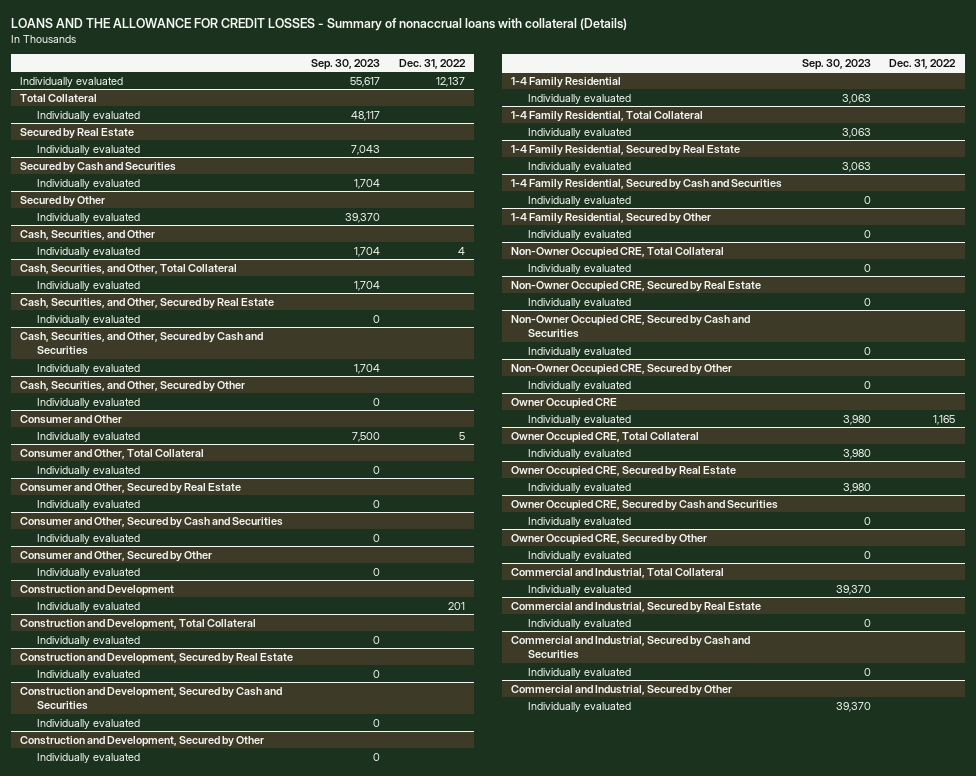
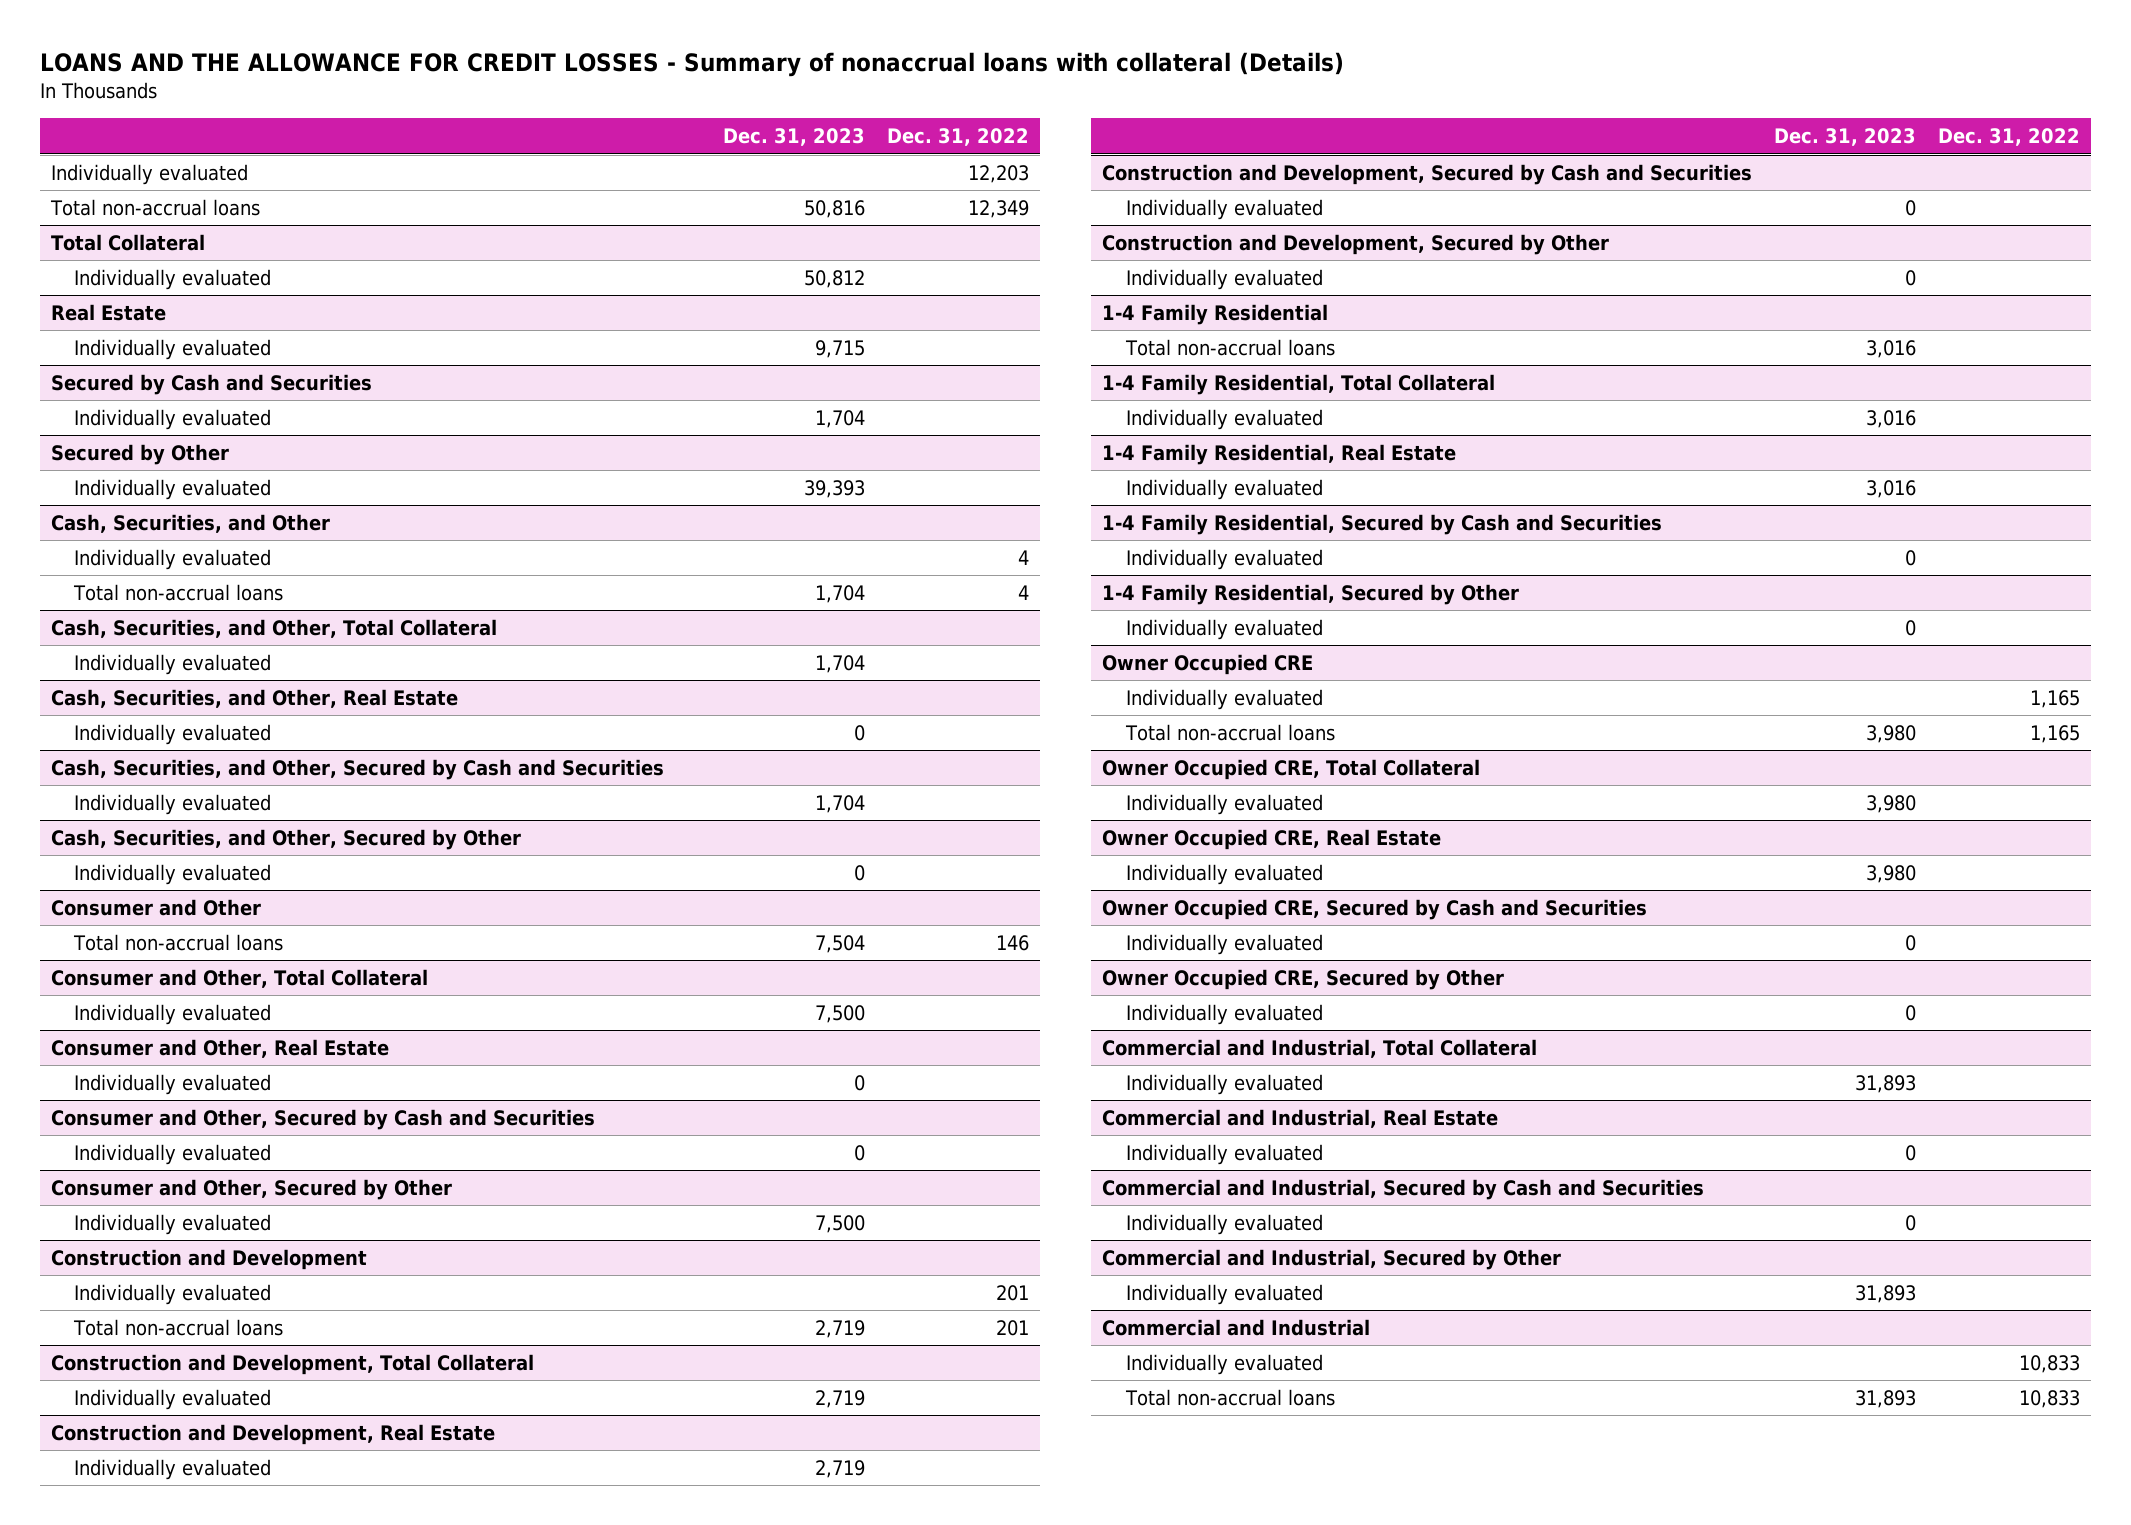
- | Sep. 30, 2023 | Dec. 31, 2022
+ | Dec. 31, 2023 | Dec. 31, 2022
- Individually evaluated | 55,617 | 12,137
+ Individually evaluated | | 12,203
+ Total non-accrual loans | 50,816 | 12,349
- Secured by Real Estate
+ Real Estate
@ Cash, Securities, and Other
+ Total non-accrual loans | 1,704 | 4
- Cash, Securities, and Other, Secured by Real Estate
+ Cash, Securities, and Other, Real Estate
@ Consumer and Other
- Individually evaluated | 7,500 | 5
+ Total non-accrual loans | 7,504 | 146
- Consumer and Other, Secured by Real Estate
+ Consumer and Other, Real Estate
@ Construction and Development
+ Total non-accrual loans | 2,719 | 201
- Construction and Development, Secured by Real Estate
+ Construction and Development, Real Estate
@ 1-4 Family Residential
- Individually evaluated | 3,063 |
+ Total non-accrual loans | 3,016 |
- 1-4 Family Residential, Secured by Real Estate
+ 1-4 Family Residential, Real Estate
- Non-Owner Occupied CRE, Total Collateral
- Individually evaluated | 0 |
- Non-Owner Occupied CRE, Secured by Real Estate
- Individually evaluated | 0 |
- Non-Owner Occupied CRE, Secured by Cash and Securities
- Individually evaluated | 0 |
- Non-Owner Occupied CRE, Secured by Other
- Individually evaluated | 0 |
@ Owner Occupied CRE
+ Total non-accrual loans | 3,980 | 1,165
- Owner Occupied CRE, Secured by Real Estate
+ Owner Occupied CRE, Real Estate
- Commercial and Industrial, Secured by Real Estate
+ Commercial and Industrial, Real Estate
+ Commercial and Industrial
+ Individually evaluated | | 10,833
+ Total non-accrual loans | 31,893 | 10,833

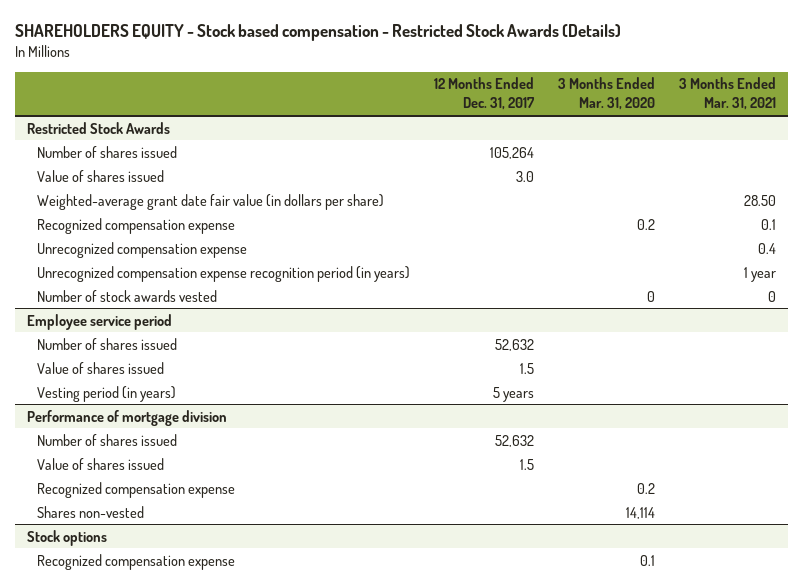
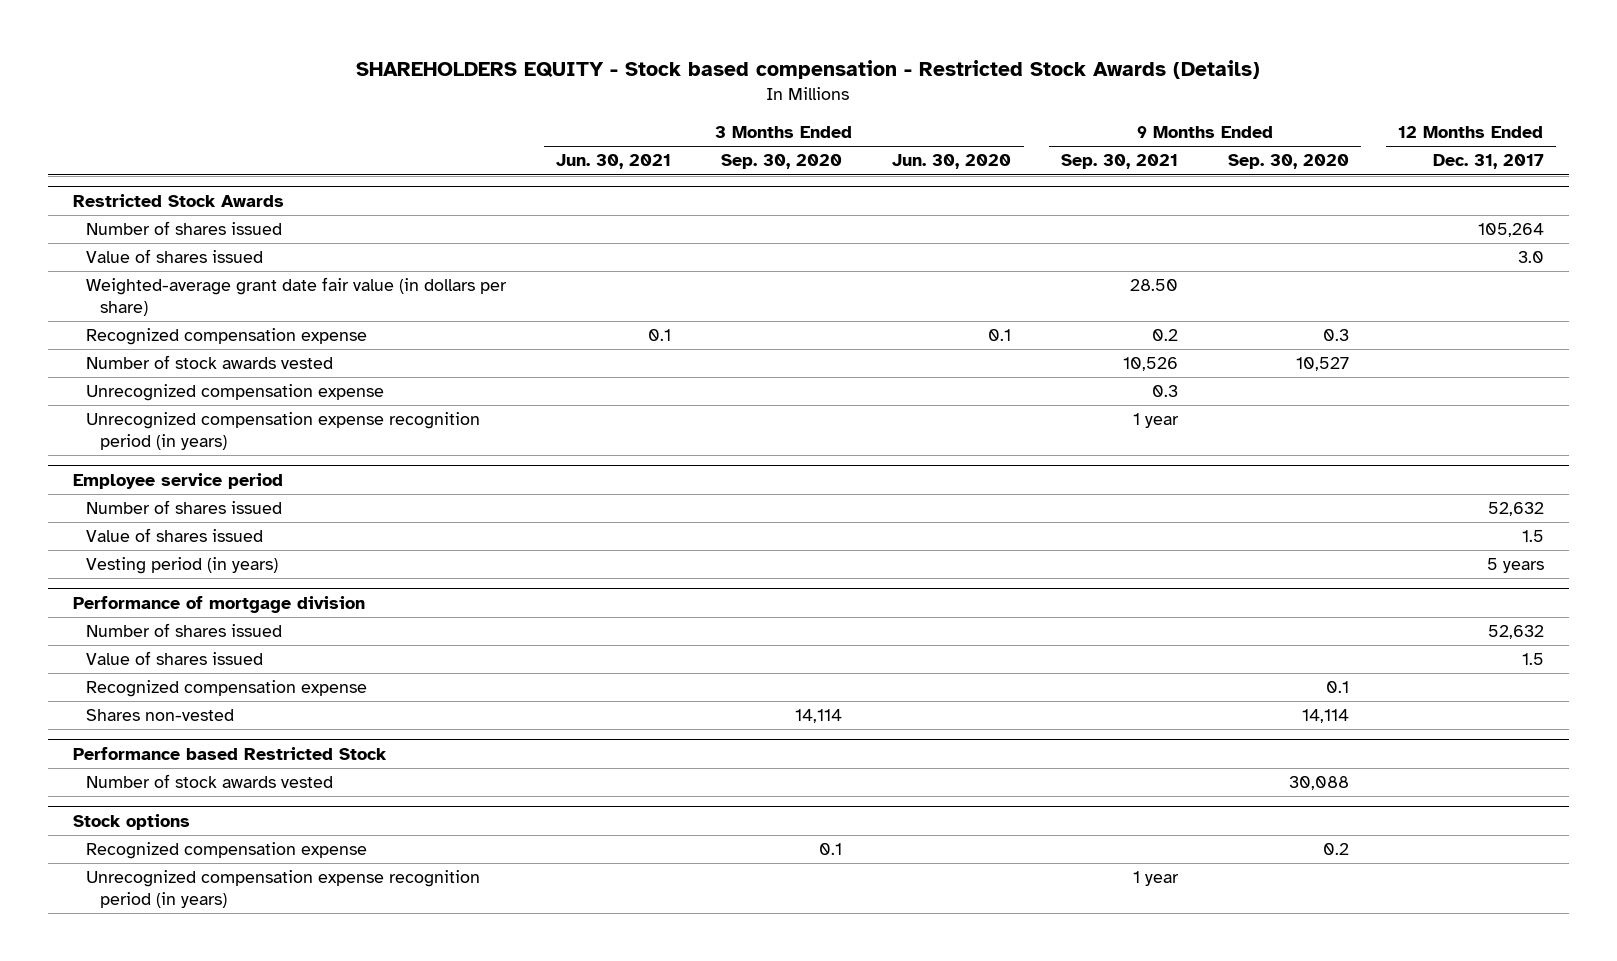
- | 12 Months Ended Dec. 31, 2017 | 3 Months Ended Mar. 31, 2020 | 3 Months Ended Mar. 31, 2021
+ | 3 Months Ended Jun. 30, 2021 | 3 Months Ended Sep. 30, 2020 | 3 Months Ended Jun. 30, 2020 | 9 Months Ended Sep. 30, 2021 | 9 Months Ended Sep. 30, 2020 | 12 Months Ended Dec. 31, 2017
@ Restricted Stock Awards
moved up: Number of stock awards vested | | | | 10,526 | 10,527 |
+ Performance based Restricted Stock
+ Number of stock awards vested | | | | | 30,088 |
@ Stock options
+ Unrecognized compensation expense recognition period (in years) | | | | 1 year | |

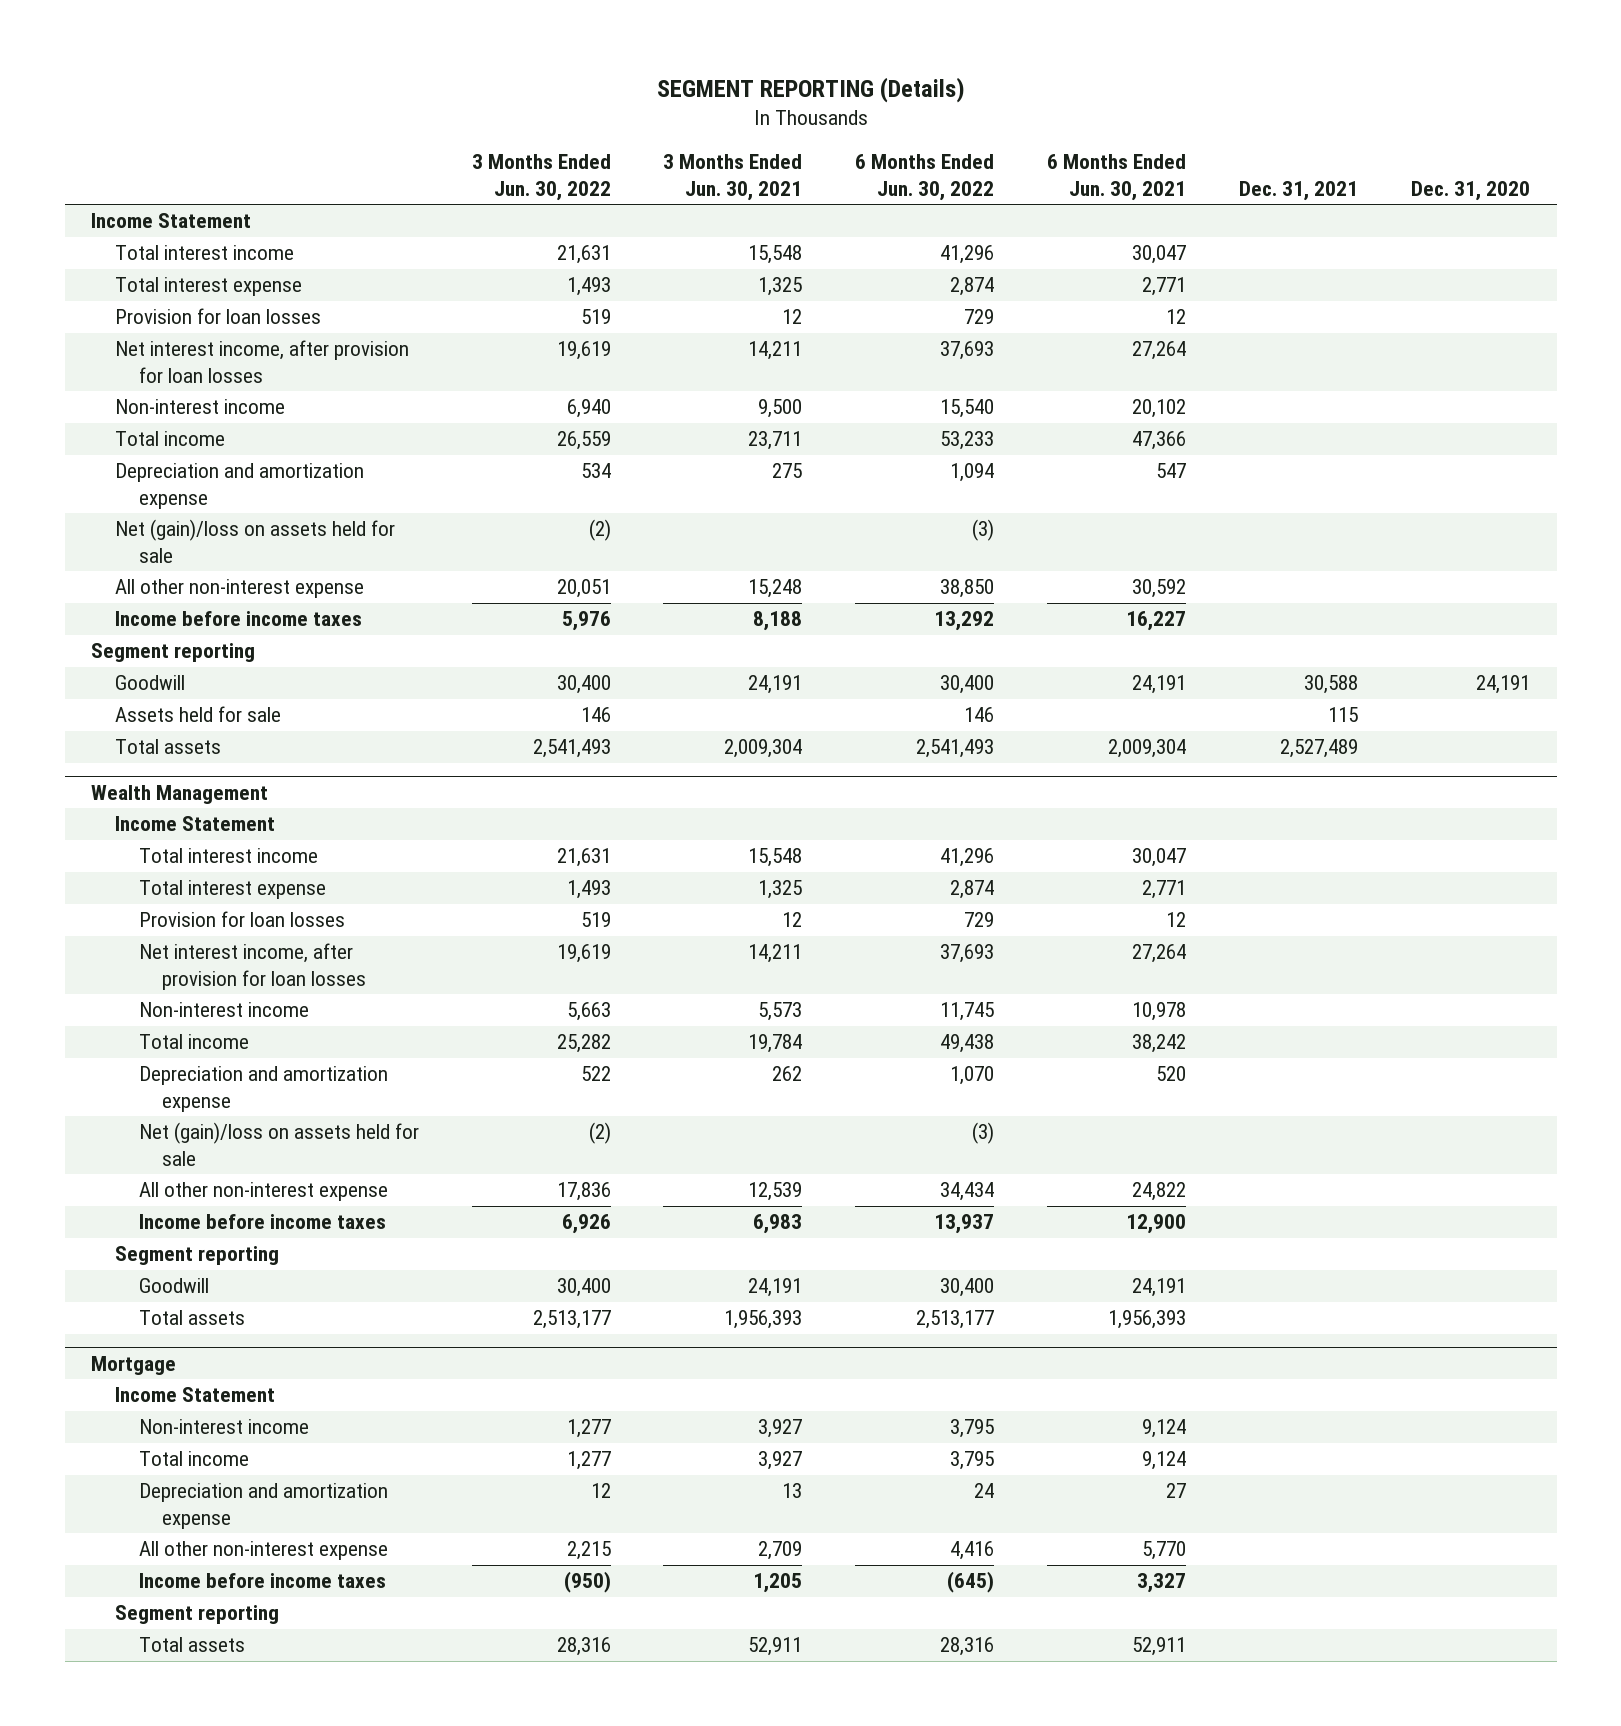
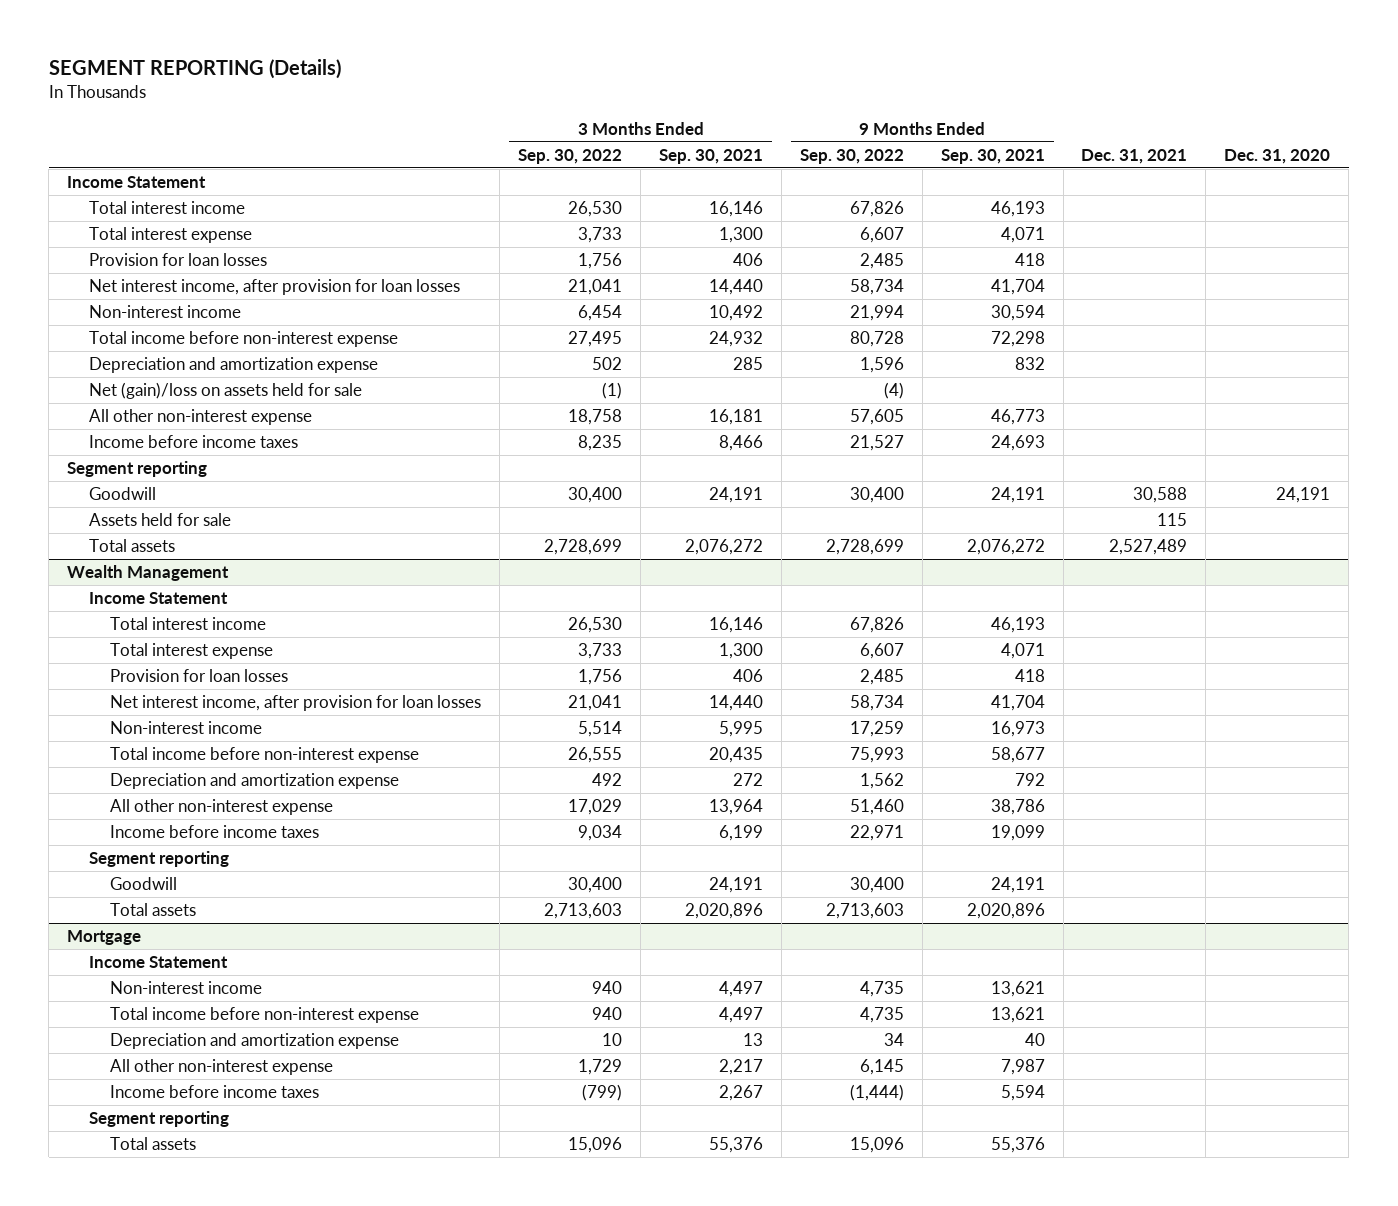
- | 3 Months Ended Jun. 30, 2022 | 3 Months Ended Jun. 30, 2021 | 6 Months Ended Jun. 30, 2022 | 6 Months Ended Jun. 30, 2021 | Dec. 31, 2021 | Dec. 31, 2020
+ | 3 Months Ended Sep. 30, 2022 | 3 Months Ended Sep. 30, 2021 | 9 Months Ended Sep. 30, 2022 | 9 Months Ended Sep. 30, 2021 | Dec. 31, 2021 | Dec. 31, 2020
- Total income | 26,559 | 23,711 | 53,233 | 47,366 | |
+ Total income before non-interest expense | 27,495 | 24,932 | 80,728 | 72,298 | |
@ Wealth Management
- Total income | 25,282 | 19,784 | 49,438 | 38,242 | |
+ Total income before non-interest expense | 26,555 | 20,435 | 75,993 | 58,677 | |
- Net (gain)/loss on assets held for sale | (2) | | (3) | | |
@ Mortgage
- Total income | 1,277 | 3,927 | 3,795 | 9,124 | |
+ Total income before non-interest expense | 940 | 4,497 | 4,735 | 13,621 | |

